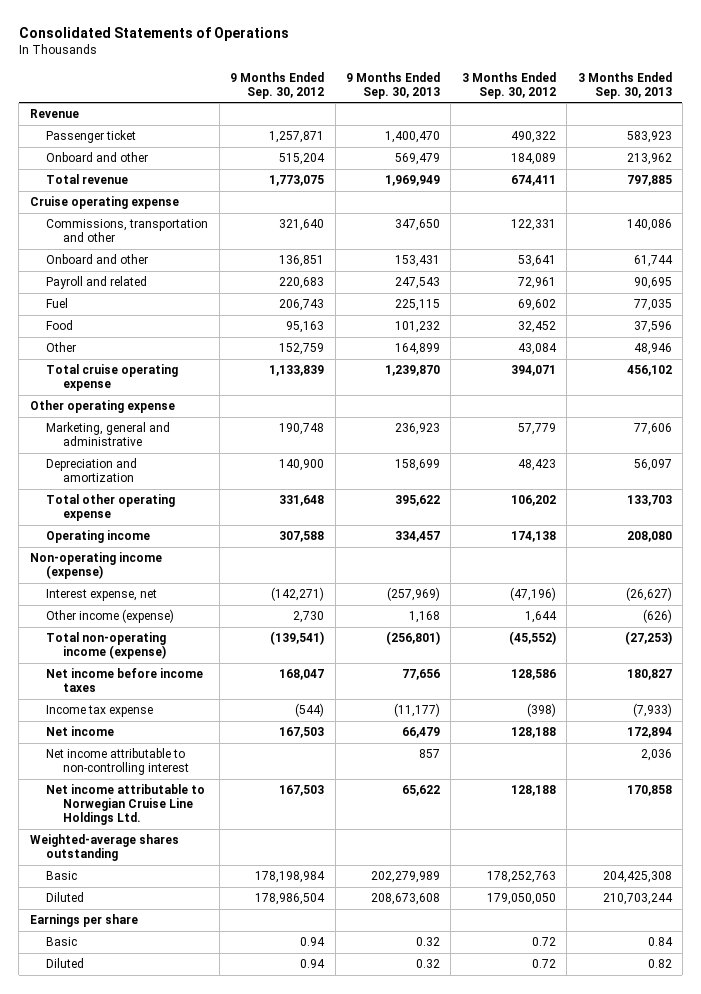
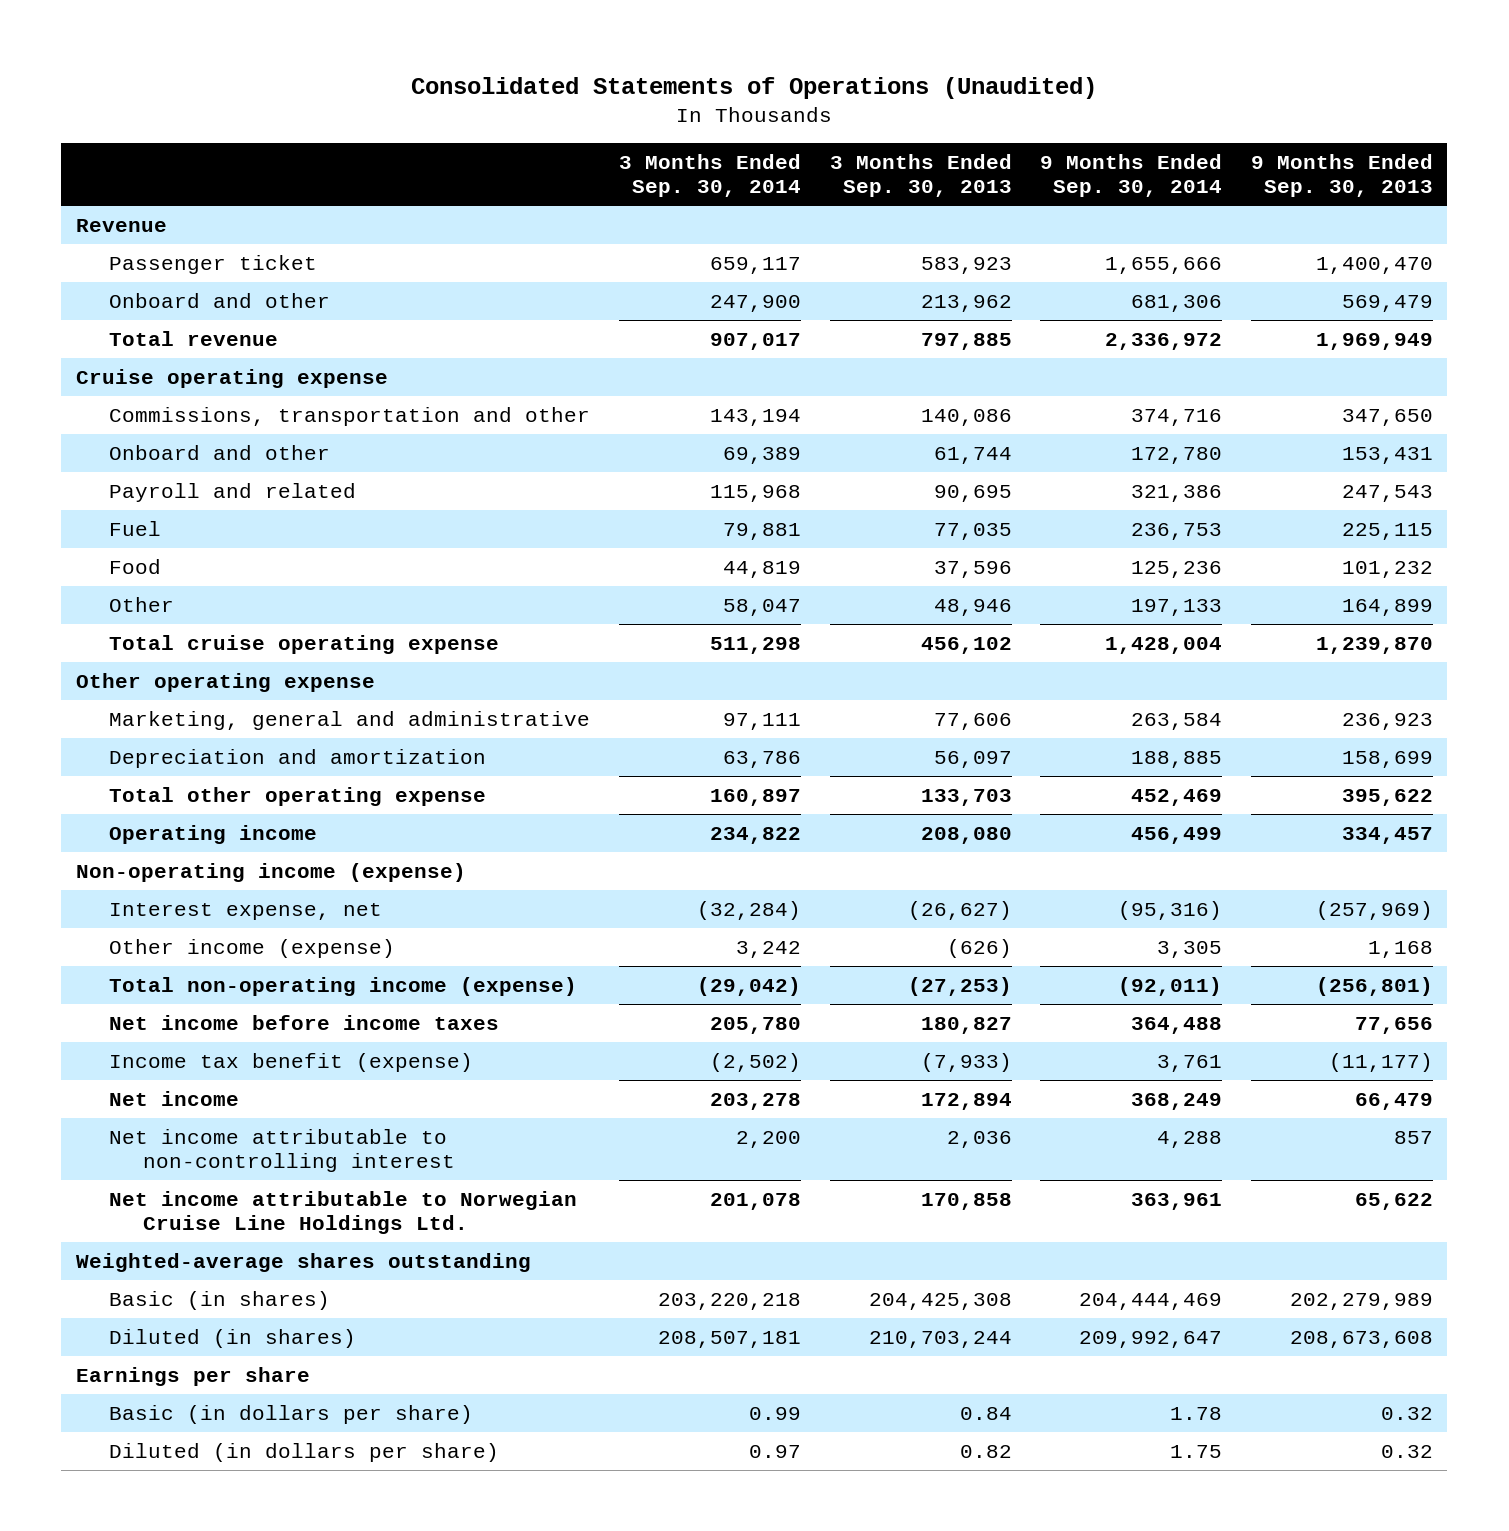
- Consolidated Statements of Operations
+ Consolidated Statements of Operations (Unaudited)
- | 9 Months Ended Sep. 30, 2012 | 9 Months Ended Sep. 30, 2013 | 3 Months Ended Sep. 30, 2012 | 3 Months Ended Sep. 30, 2013
+ | 3 Months Ended Sep. 30, 2014 | 3 Months Ended Sep. 30, 2013 | 9 Months Ended Sep. 30, 2014 | 9 Months Ended Sep. 30, 2013
- Income tax expense | (544) | (11,177) | (398) | (7,933)
+ Income tax benefit (expense) | (2,502) | (7,933) | 3,761 | (11,177)
- Basic | 178,198,984 | 202,279,989 | 178,252,763 | 204,425,308
- Diluted | 178,986,504 | 208,673,608 | 179,050,050 | 210,703,244
+ Basic (in shares) | 203,220,218 | 204,425,308 | 204,444,469 | 202,279,989
+ Diluted (in shares) | 208,507,181 | 210,703,244 | 209,992,647 | 208,673,608
- Basic | 0.94 | 0.32 | 0.72 | 0.84
- Diluted | 0.94 | 0.32 | 0.72 | 0.82
+ Basic (in dollars per share) | 0.99 | 0.84 | 1.78 | 0.32
+ Diluted (in dollars per share) | 0.97 | 0.82 | 1.75 | 0.32

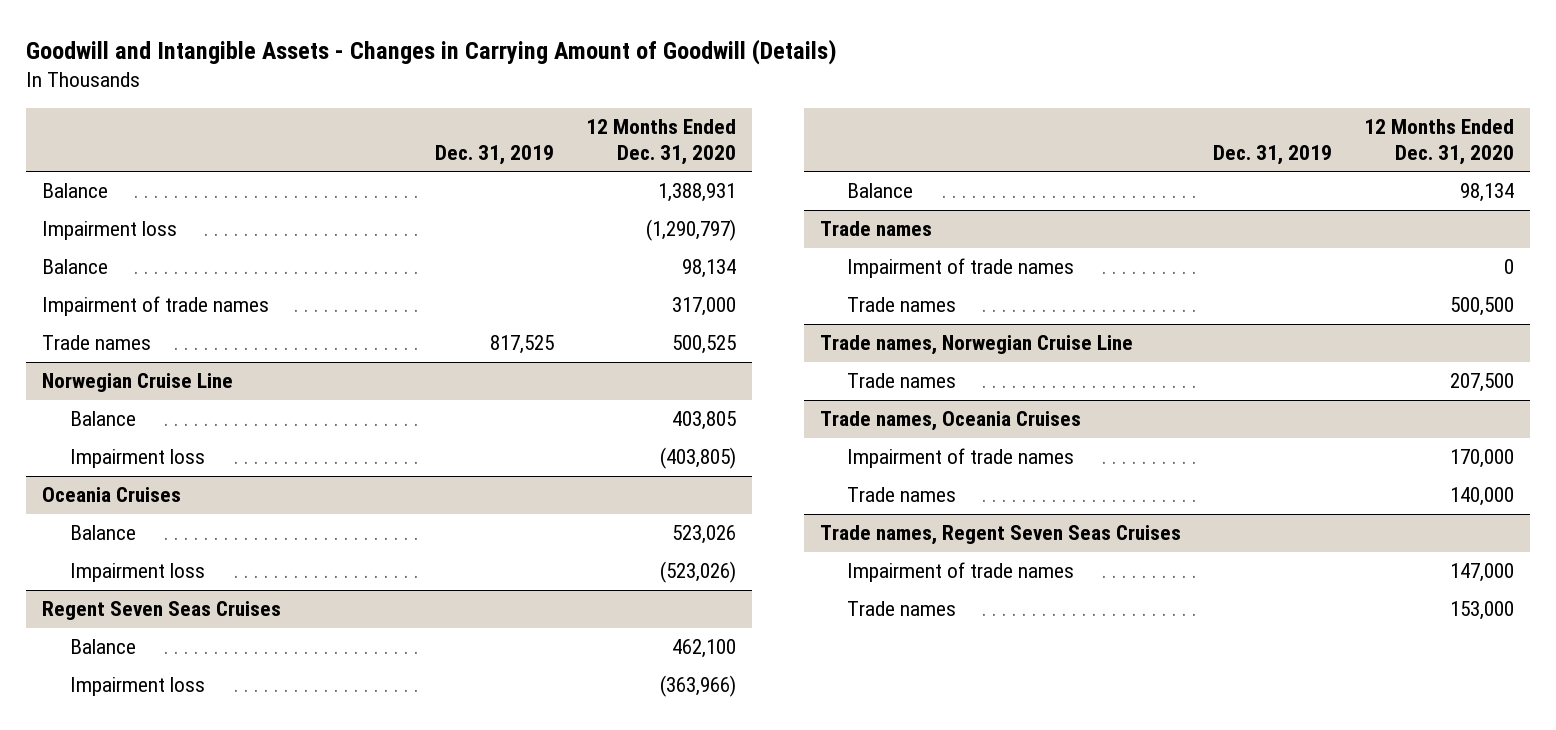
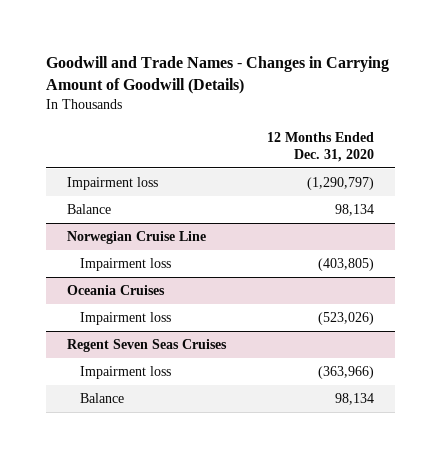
- Goodwill and Intangible Assets - Changes in Carrying Amount of Goodwill (Details)
+ Goodwill and Trade Names - Changes in Carrying Amount of Goodwill (Details)
- | Dec. 31, 2019 | 12 Months Ended Dec. 31, 2020
+ | 12 Months Ended Dec. 31, 2020
- Balance | | 1,388,931
- Impairment of trade names | | 317,000
- Trade names | 817,525 | 500,525
@ Norwegian Cruise Line
- Balance | | 403,805
@ Oceania Cruises
- Balance | | 523,026
@ Regent Seven Seas Cruises
- Balance | | 462,100
- Trade names
- Impairment of trade names | | 0
- Trade names | | 500,500
- Trade names, Norwegian Cruise Line
- Trade names | | 207,500
- Trade names, Oceania Cruises
- Impairment of trade names | | 170,000
- Trade names | | 140,000
- Trade names, Regent Seven Seas Cruises
- Impairment of trade names | | 147,000
- Trade names | | 153,000

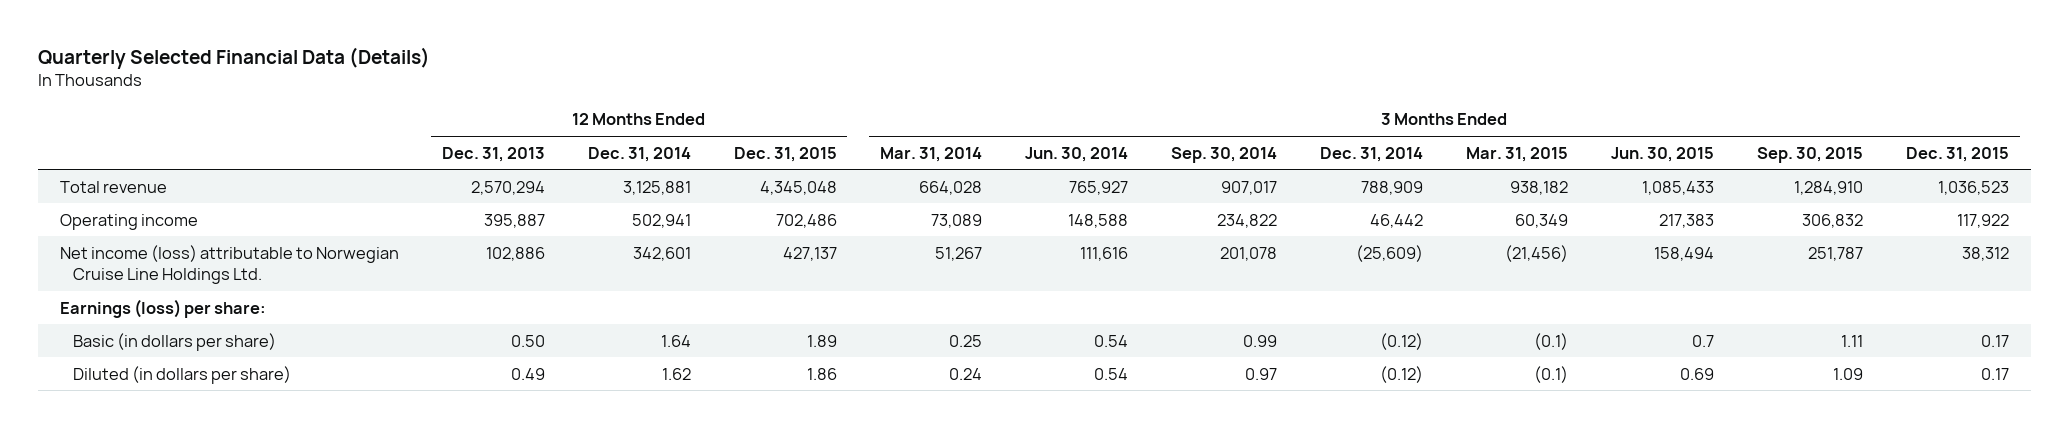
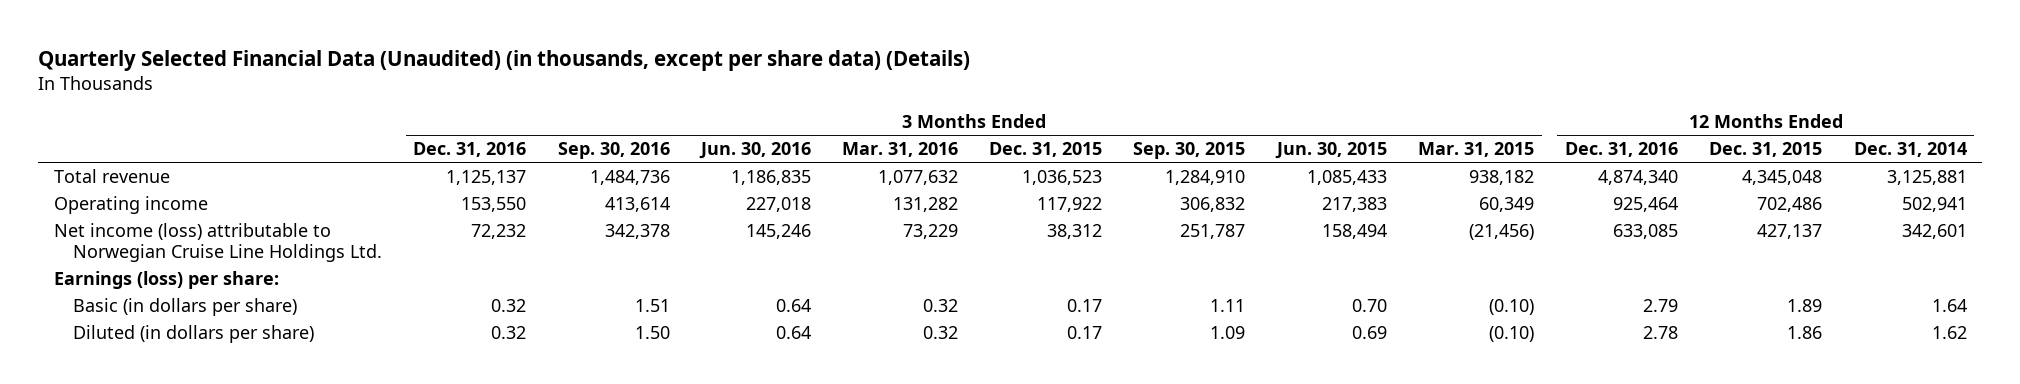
- Quarterly Selected Financial Data (Details)
+ Quarterly Selected Financial Data (Unaudited) (in thousands, except per share data) (Details)
- | 12 Months Ended Dec. 31, 2013 | 12 Months Ended Dec. 31, 2014 | 12 Months Ended Dec. 31, 2015 | 3 Months Ended Mar. 31, 2014 | 3 Months Ended Jun. 30, 2014 | 3 Months Ended Sep. 30, 2014 | 3 Months Ended Dec. 31, 2014 | 3 Months Ended Mar. 31, 2015 | 3 Months Ended Jun. 30, 2015 | 3 Months Ended Sep. 30, 2015 | 3 Months Ended Dec. 31, 2015
+ | 3 Months Ended Dec. 31, 2016 | 3 Months Ended Sep. 30, 2016 | 3 Months Ended Jun. 30, 2016 | 3 Months Ended Mar. 31, 2016 | 3 Months Ended Dec. 31, 2015 | 3 Months Ended Sep. 30, 2015 | 3 Months Ended Jun. 30, 2015 | 3 Months Ended Mar. 31, 2015 | 12 Months Ended Dec. 31, 2016 | 12 Months Ended Dec. 31, 2015 | 12 Months Ended Dec. 31, 2014
- Basic (in dollars per share) | 0.50 | 1.64 | 1.89 | 0.25 | 0.54 | 0.99 | (0.12) | (0.1) | 0.7 | 1.11 | 0.17
- Diluted (in dollars per share) | 0.49 | 1.62 | 1.86 | 0.24 | 0.54 | 0.97 | (0.12) | (0.1) | 0.69 | 1.09 | 0.17
+ Basic (in dollars per share) | 0.32 | 1.51 | 0.64 | 0.32 | 0.17 | 1.11 | 0.70 | (0.10) | 2.79 | 1.89 | 1.64
+ Diluted (in dollars per share) | 0.32 | 1.50 | 0.64 | 0.32 | 0.17 | 1.09 | 0.69 | (0.10) | 2.78 | 1.86 | 1.62

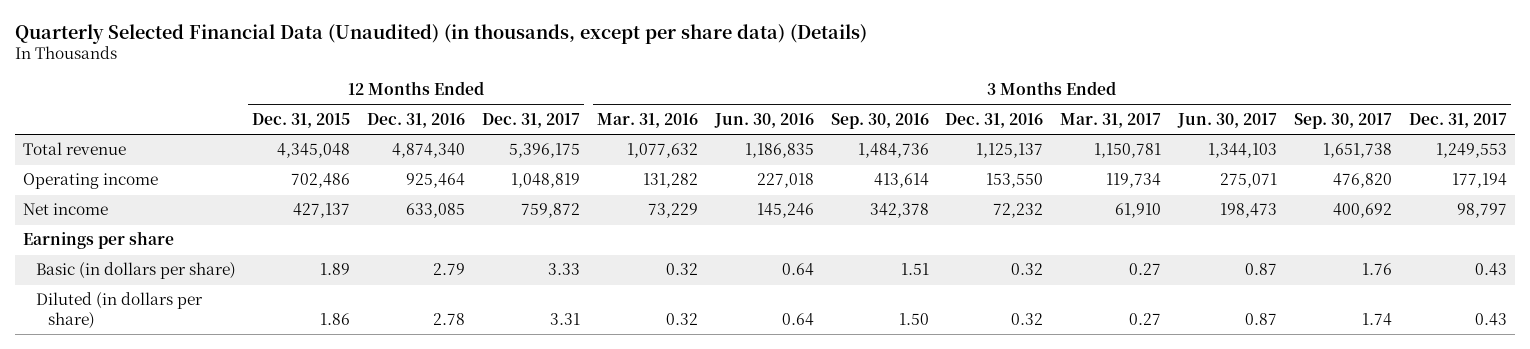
- | 3 Months Ended Dec. 31, 2016 | 3 Months Ended Sep. 30, 2016 | 3 Months Ended Jun. 30, 2016 | 3 Months Ended Mar. 31, 2016 | 3 Months Ended Dec. 31, 2015 | 3 Months Ended Sep. 30, 2015 | 3 Months Ended Jun. 30, 2015 | 3 Months Ended Mar. 31, 2015 | 12 Months Ended Dec. 31, 2016 | 12 Months Ended Dec. 31, 2015 | 12 Months Ended Dec. 31, 2014
+ | 12 Months Ended Dec. 31, 2015 | 12 Months Ended Dec. 31, 2016 | 12 Months Ended Dec. 31, 2017 | 3 Months Ended Mar. 31, 2016 | 3 Months Ended Jun. 30, 2016 | 3 Months Ended Sep. 30, 2016 | 3 Months Ended Dec. 31, 2016 | 3 Months Ended Mar. 31, 2017 | 3 Months Ended Jun. 30, 2017 | 3 Months Ended Sep. 30, 2017 | 3 Months Ended Dec. 31, 2017
- Net income (loss) attributable to Norwegian Cruise Line Holdings Ltd. | 72,232 | 342,378 | 145,246 | 73,229 | 38,312 | 251,787 | 158,494 | (21,456) | 633,085 | 427,137 | 342,601
- Earnings (loss) per share:
+ Net income | 427,137 | 633,085 | 759,872 | 73,229 | 145,246 | 342,378 | 72,232 | 61,910 | 198,473 | 400,692 | 98,797
+ Earnings per share

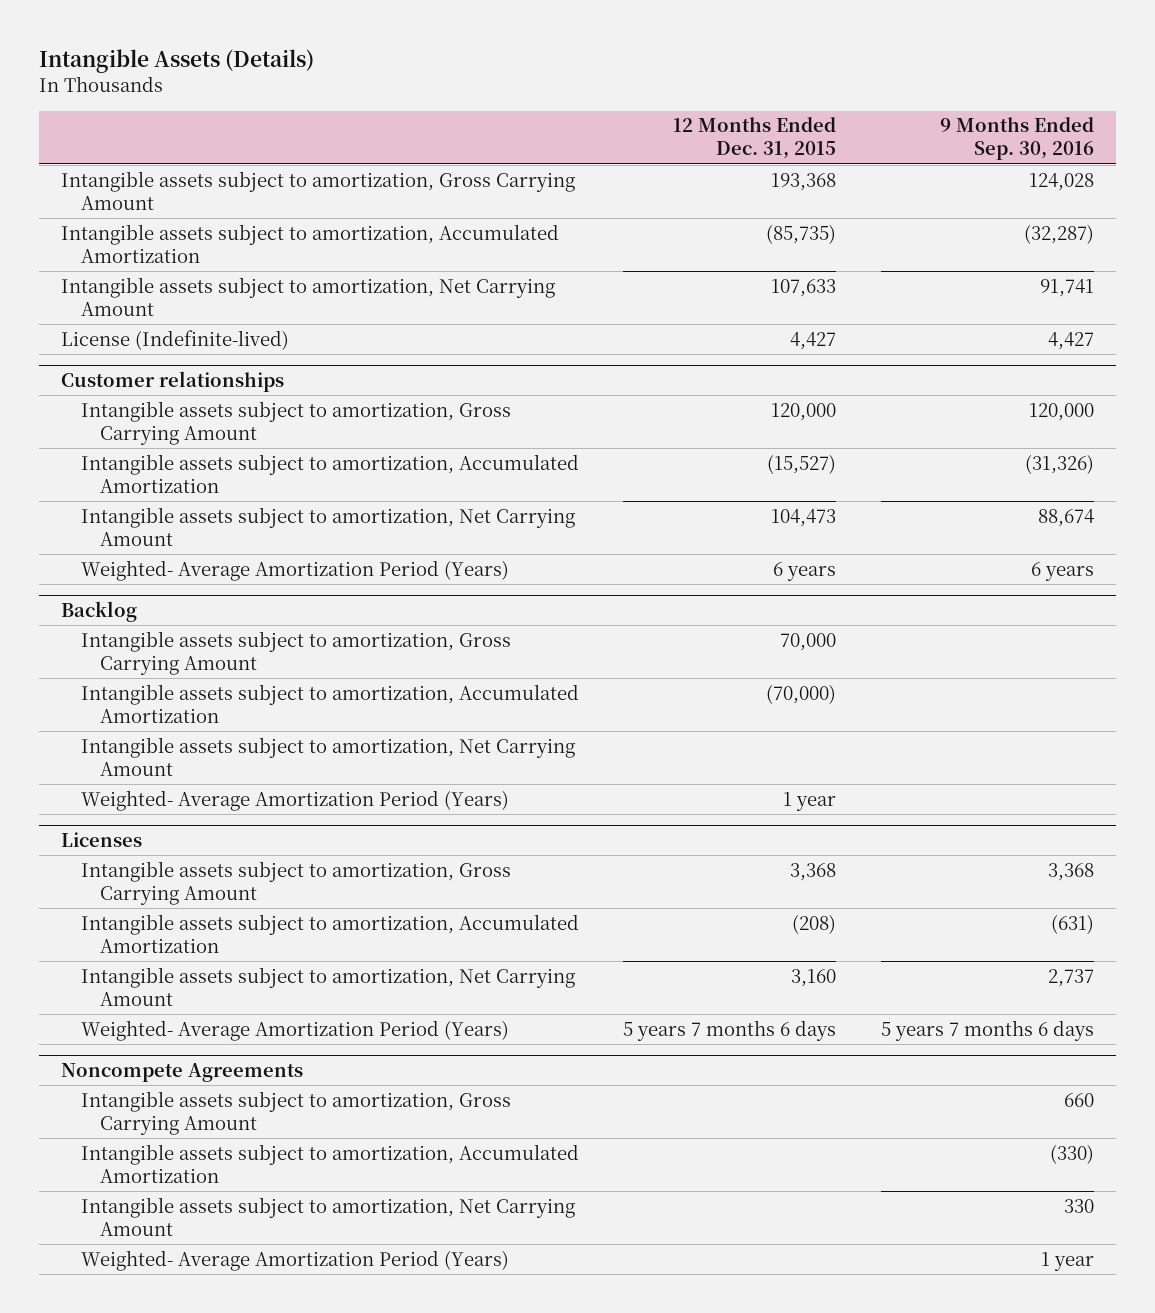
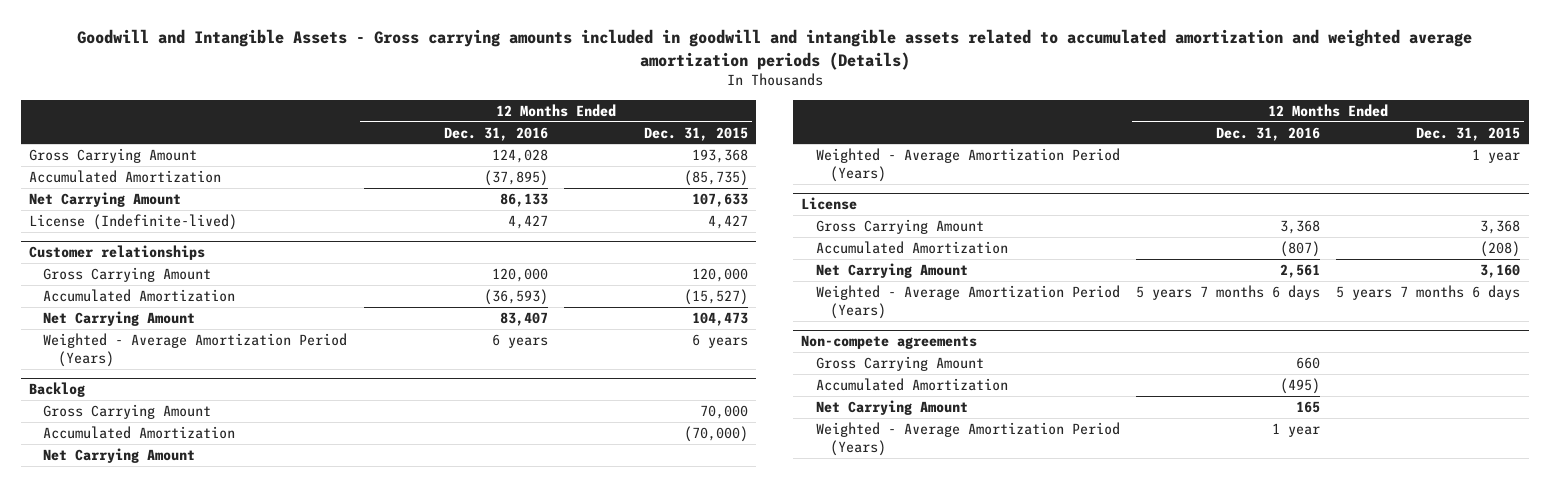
- Intangible Assets (Details)
+ Goodwill and Intangible Assets - Gross carrying amounts included in goodwill and intangible assets related to accumulated amortization and weighted average amortization periods (Details)
- | 12 Months Ended Dec. 31, 2015 | 9 Months Ended Sep. 30, 2016
+ | 12 Months Ended Dec. 31, 2016 | 12 Months Ended Dec. 31, 2015
- Intangible assets subject to amortization, Gross Carrying Amount | 193,368 | 124,028
- Intangible assets subject to amortization, Accumulated Amortization | (85,735) | (32,287)
- Intangible assets subject to amortization, Net Carrying Amount | 107,633 | 91,741
+ Gross Carrying Amount | 124,028 | 193,368
+ Accumulated Amortization | (37,895) | (85,735)
+ Net Carrying Amount | 86,133 | 107,633
@ Customer relationships
- Intangible assets subject to amortization, Gross Carrying Amount | 120,000 | 120,000
- Intangible assets subject to amortization, Accumulated Amortization | (15,527) | (31,326)
- Intangible assets subject to amortization, Net Carrying Amount | 104,473 | 88,674
- Weighted- Average Amortization Period (Years) | 6 years | 6 years
+ Gross Carrying Amount | 120,000 | 120,000
+ Accumulated Amortization | (36,593) | (15,527)
+ Net Carrying Amount | 83,407 | 104,473
+ Weighted - Average Amortization Period (Years) | 6 years | 6 years
@ Backlog
- Intangible assets subject to amortization, Gross Carrying Amount | 70,000 |
- Intangible assets subject to amortization, Accumulated Amortization | (70,000) |
- Intangible assets subject to amortization, Net Carrying Amount
- Weighted- Average Amortization Period (Years) | 1 year |
- Licenses
- Intangible assets subject to amortization, Gross Carrying Amount | 3,368 | 3,368
- Intangible assets subject to amortization, Accumulated Amortization | (208) | (631)
- Intangible assets subject to amortization, Net Carrying Amount | 3,160 | 2,737
- Weighted- Average Amortization Period (Years) | 5 years 7 months 6 days | 5 years 7 months 6 days
- Noncompete Agreements
- Intangible assets subject to amortization, Gross Carrying Amount | | 660
- Intangible assets subject to amortization, Accumulated Amortization | | (330)
- Intangible assets subject to amortization, Net Carrying Amount | | 330
- Weighted- Average Amortization Period (Years) | | 1 year
@ Backlog
+ Gross Carrying Amount | | 70,000
+ Accumulated Amortization | | (70,000)
+ Net Carrying Amount
+ Weighted - Average Amortization Period (Years) | | 1 year
+ License
+ Gross Carrying Amount | 3,368 | 3,368
+ Accumulated Amortization | (807) | (208)
+ Net Carrying Amount | 2,561 | 3,160
+ Weighted - Average Amortization Period (Years) | 5 years 7 months 6 days | 5 years 7 months 6 days
+ Non-compete agreements
+ Gross Carrying Amount | 660 |
+ Accumulated Amortization | (495) |
+ Net Carrying Amount | 165 |
+ Weighted - Average Amortization Period (Years) | 1 year |

